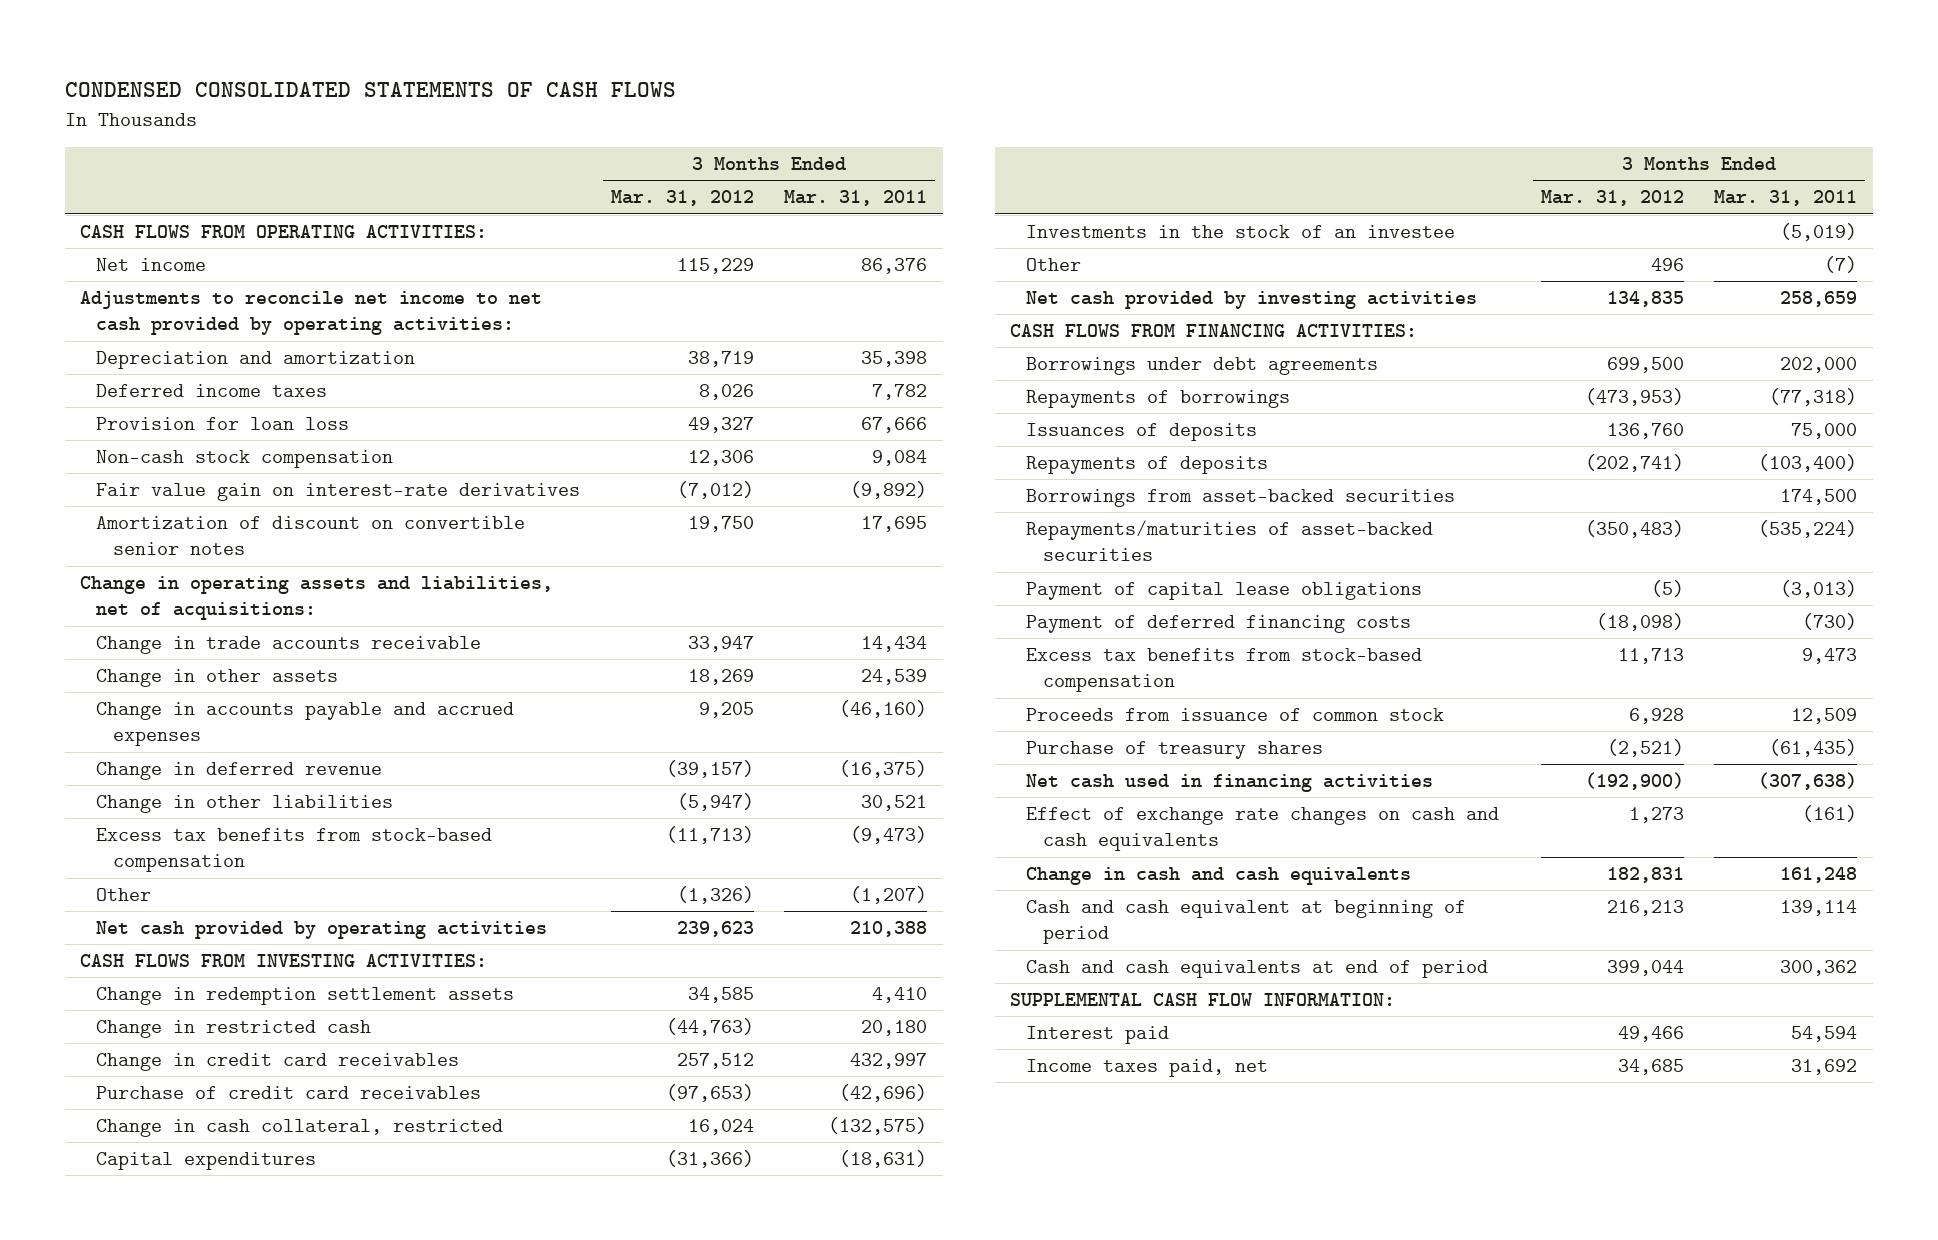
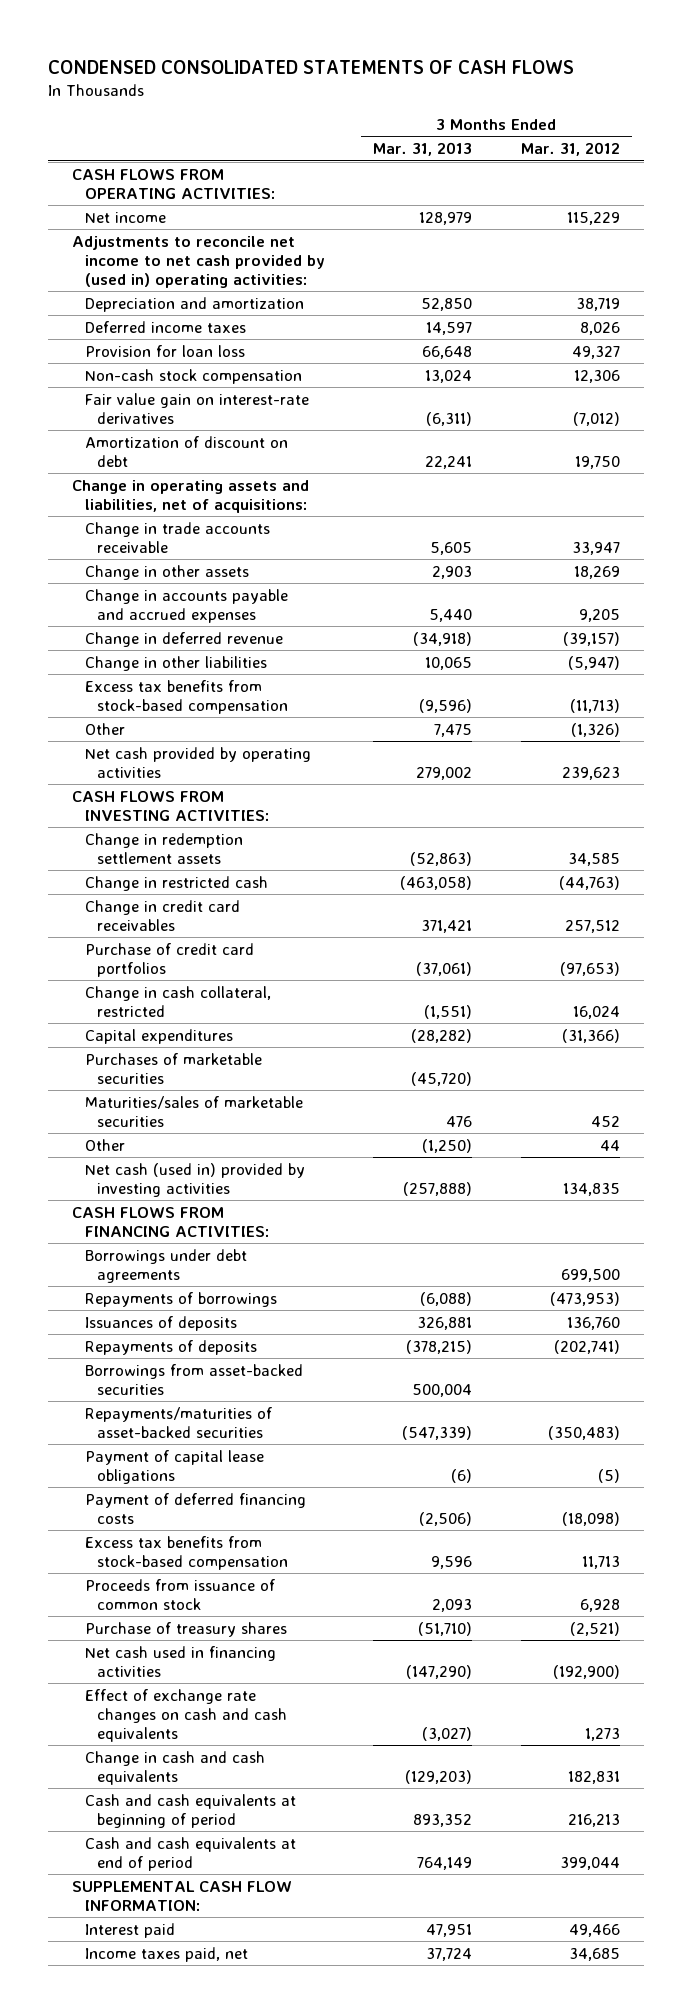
- | 3 Months Ended Mar. 31, 2012 | 3 Months Ended Mar. 31, 2011
+ | 3 Months Ended Mar. 31, 2013 | 3 Months Ended Mar. 31, 2012
- Adjustments to reconcile net income to net cash provided by operating activities:
+ Adjustments to reconcile net income to net cash provided by (used in) operating activities:
- Amortization of discount on convertible senior notes | 19,750 | 17,695
+ Amortization of discount on debt | 22,241 | 19,750
- Purchase of credit card receivables | (97,653) | (42,696)
+ Purchase of credit card portfolios | (37,061) | (97,653)
- Investments in the stock of an investee | | (5,019)
- Other | 496 | (7)
- Net cash provided by investing activities | 134,835 | 258,659
+ Purchases of marketable securities | (45,720) |
+ Maturities/sales of marketable securities | 476 | 452
+ Other | (1,250) | 44
+ Net cash (used in) provided by investing activities | (257,888) | 134,835
- Cash and cash equivalent at beginning of period | 216,213 | 139,114
+ Cash and cash equivalents at beginning of period | 893,352 | 216,213

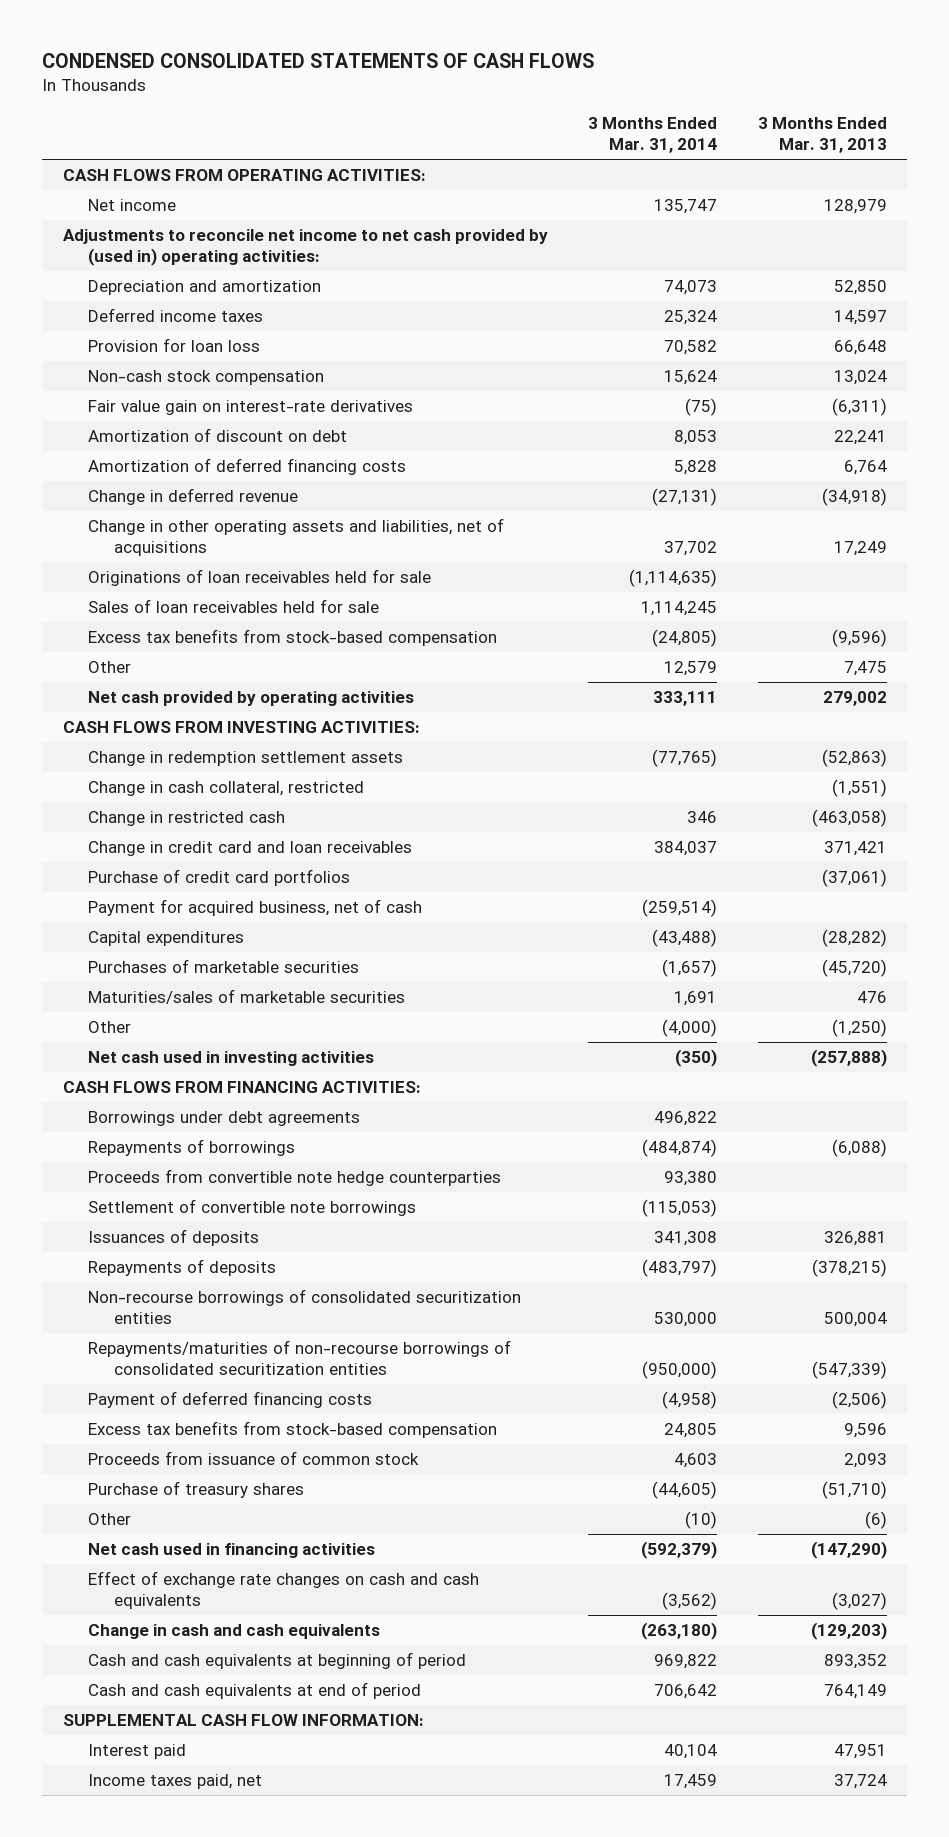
- | 3 Months Ended Mar. 31, 2013 | 3 Months Ended Mar. 31, 2012
+ | 3 Months Ended Mar. 31, 2014 | 3 Months Ended Mar. 31, 2013
- Change in operating assets and liabilities, net of acquisitions:
- Change in trade accounts receivable | 5,605 | 33,947
- Change in other assets | 2,903 | 18,269
- Change in accounts payable and accrued expenses | 5,440 | 9,205
+ Amortization of deferred financing costs | 5,828 | 6,764
- Change in other liabilities | 10,065 | (5,947)
+ Change in other operating assets and liabilities, net of acquisitions | 37,702 | 17,249
+ Originations of loan receivables held for sale | (1,114,635) |
+ Sales of loan receivables held for sale | 1,114,245 |
moved up: Change in cash collateral, restricted | | (1,551)
- Change in credit card receivables | 371,421 | 257,512
+ Change in credit card and loan receivables | 384,037 | 371,421
+ Payment for acquired business, net of cash | (259,514) |
- Net cash (used in) provided by investing activities | (257,888) | 134,835
+ Net cash used in investing activities | (350) | (257,888)
+ Proceeds from convertible note hedge counterparties | 93,380 |
+ Settlement of convertible note borrowings | (115,053) |
- Borrowings from asset-backed securities | 500,004 |
- Repayments/maturities of asset-backed securities | (547,339) | (350,483)
- Payment of capital lease obligations | (6) | (5)
+ Non-recourse borrowings of consolidated securitization entities | 530,000 | 500,004
+ Repayments/maturities of non-recourse borrowings of consolidated securitization entities | (950,000) | (547,339)
+ Other | (10) | (6)

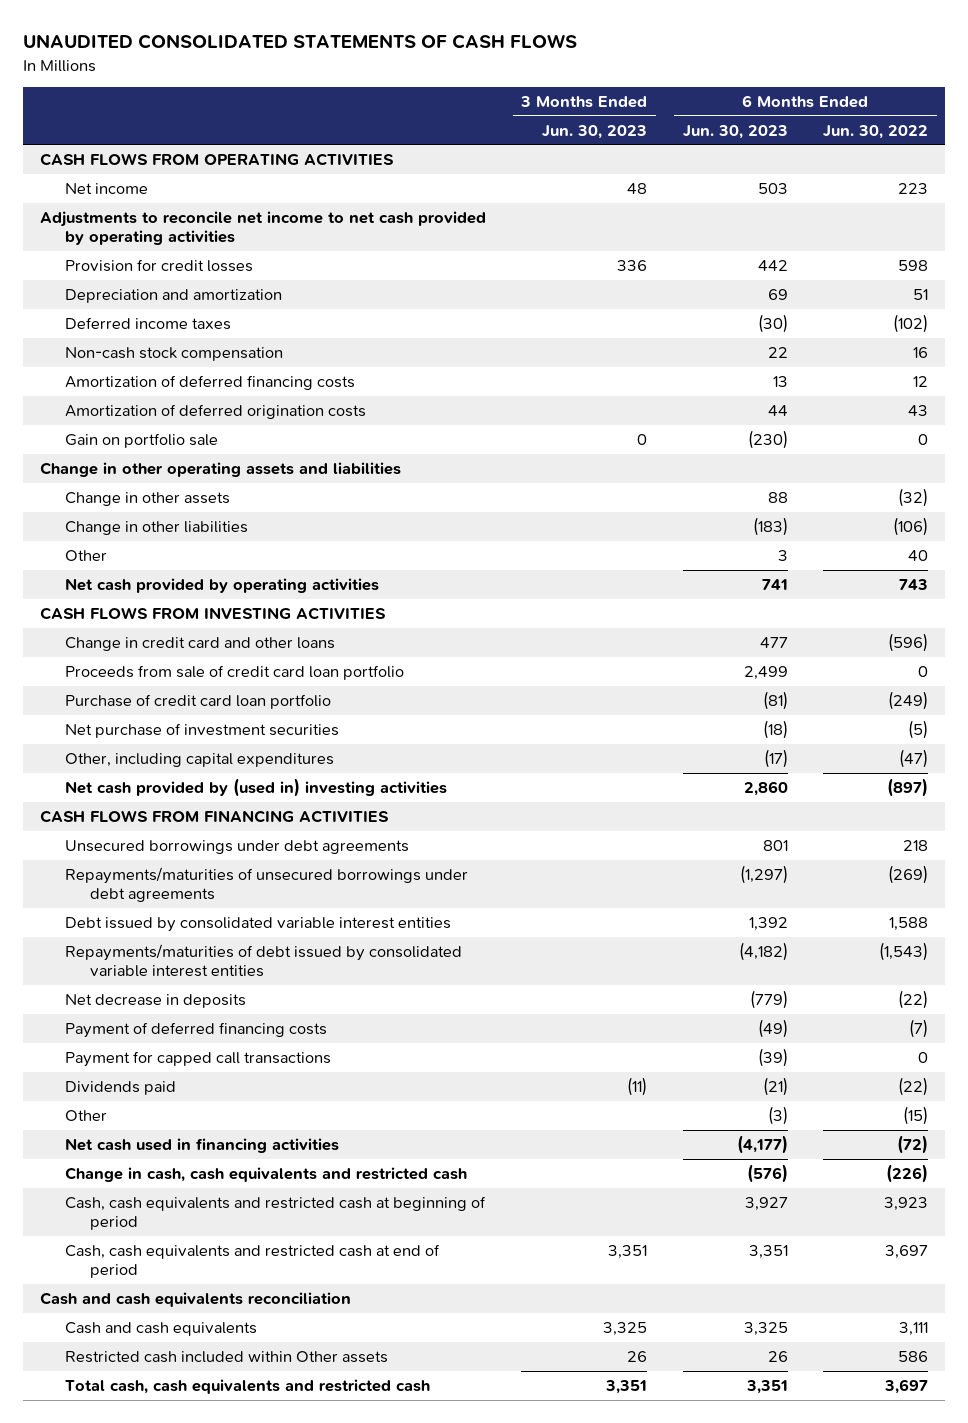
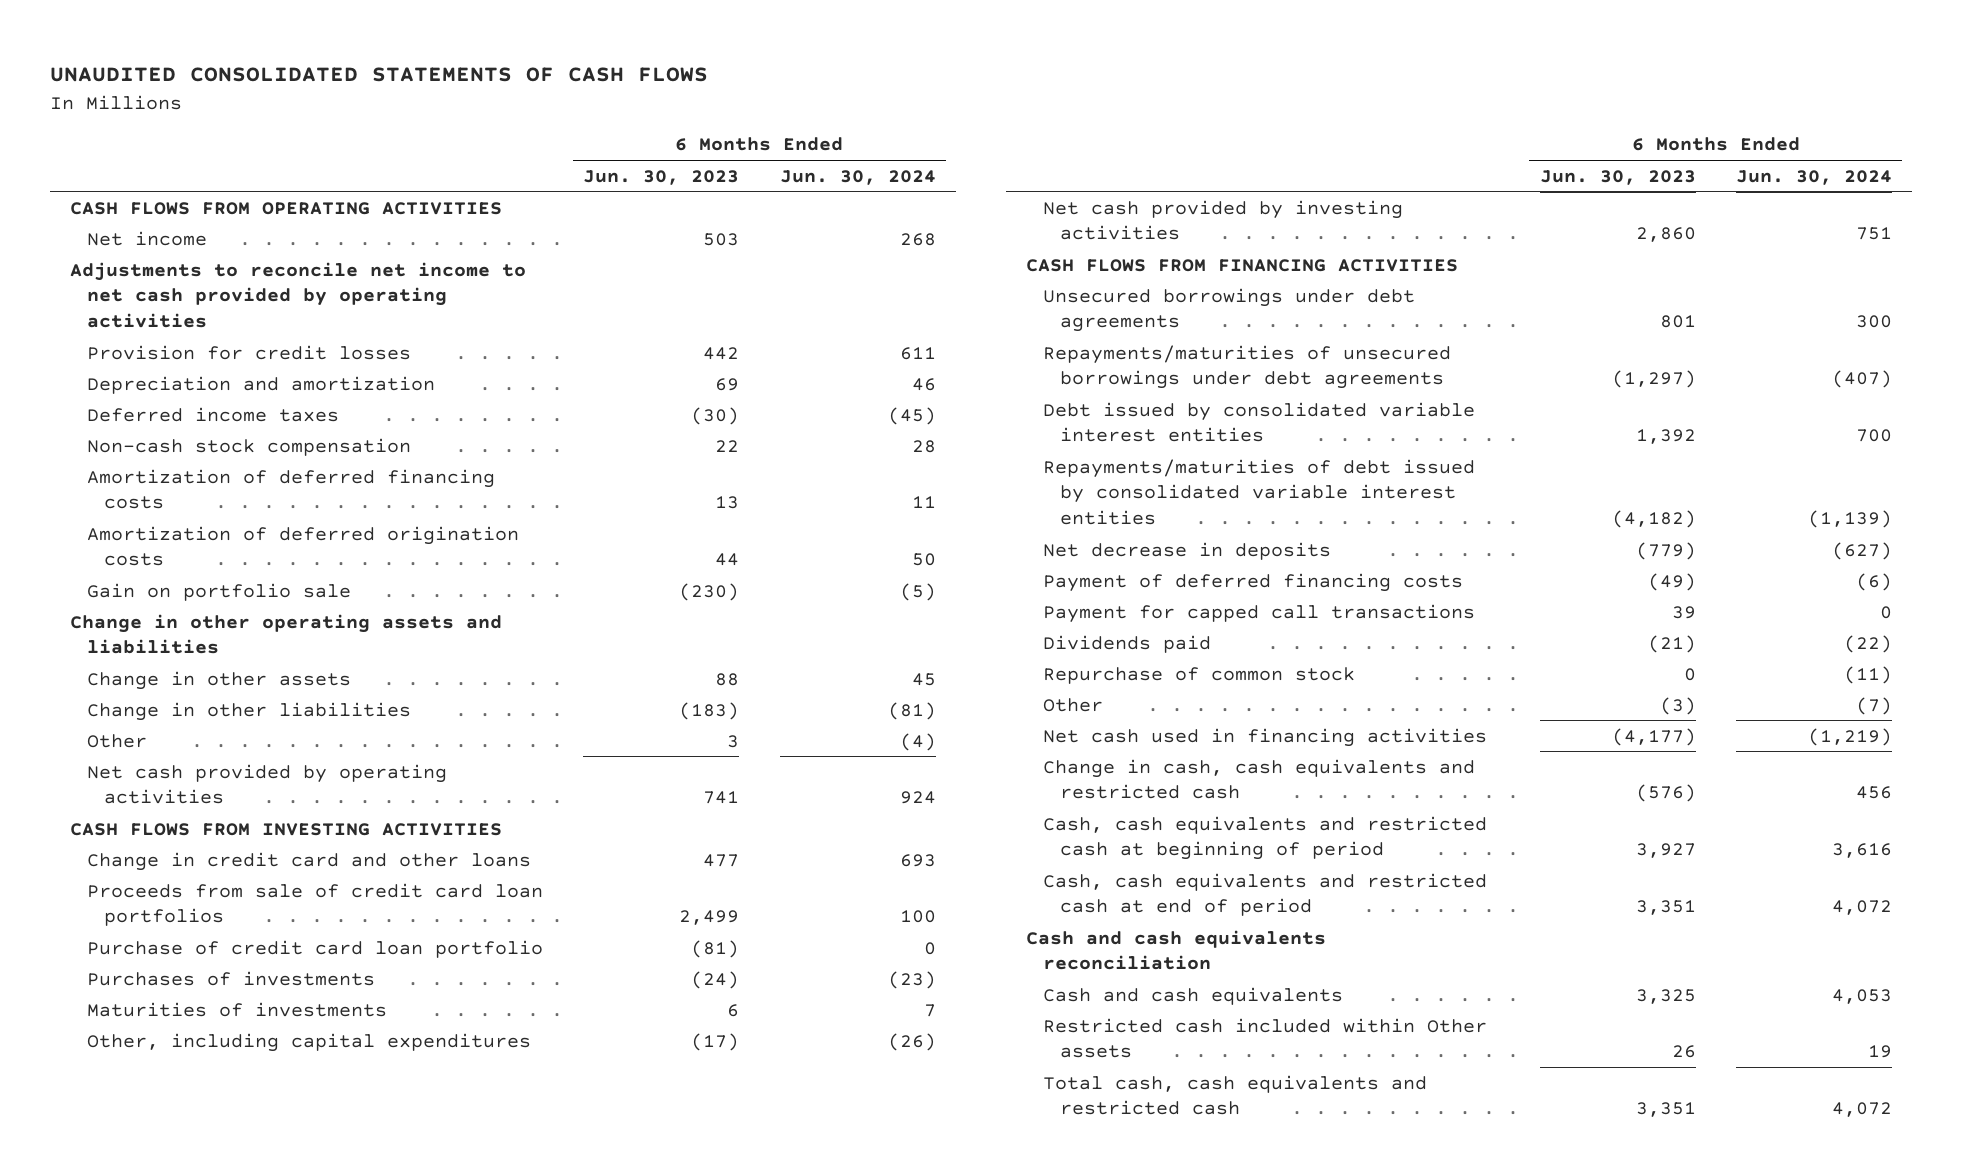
- | 3 Months Ended Jun. 30, 2023 | 6 Months Ended Jun. 30, 2023 | 6 Months Ended Jun. 30, 2022
+ | 6 Months Ended Jun. 30, 2023 | 6 Months Ended Jun. 30, 2024
- Proceeds from sale of credit card loan portfolio | | 2,499 | 0
+ Proceeds from sale of credit card loan portfolios | 2,499 | 100
- Net purchase of investment securities | | (18) | (5)
+ Purchases of investments | (24) | (23)
+ Maturities of investments | 6 | 7
- Net cash provided by (used in) investing activities | | 2,860 | (897)
+ Net cash provided by investing activities | 2,860 | 751
- Payment for capped call transactions | | (39) | 0
+ Payment for capped call transactions | 39 | 0
+ Repurchase of common stock | 0 | (11)

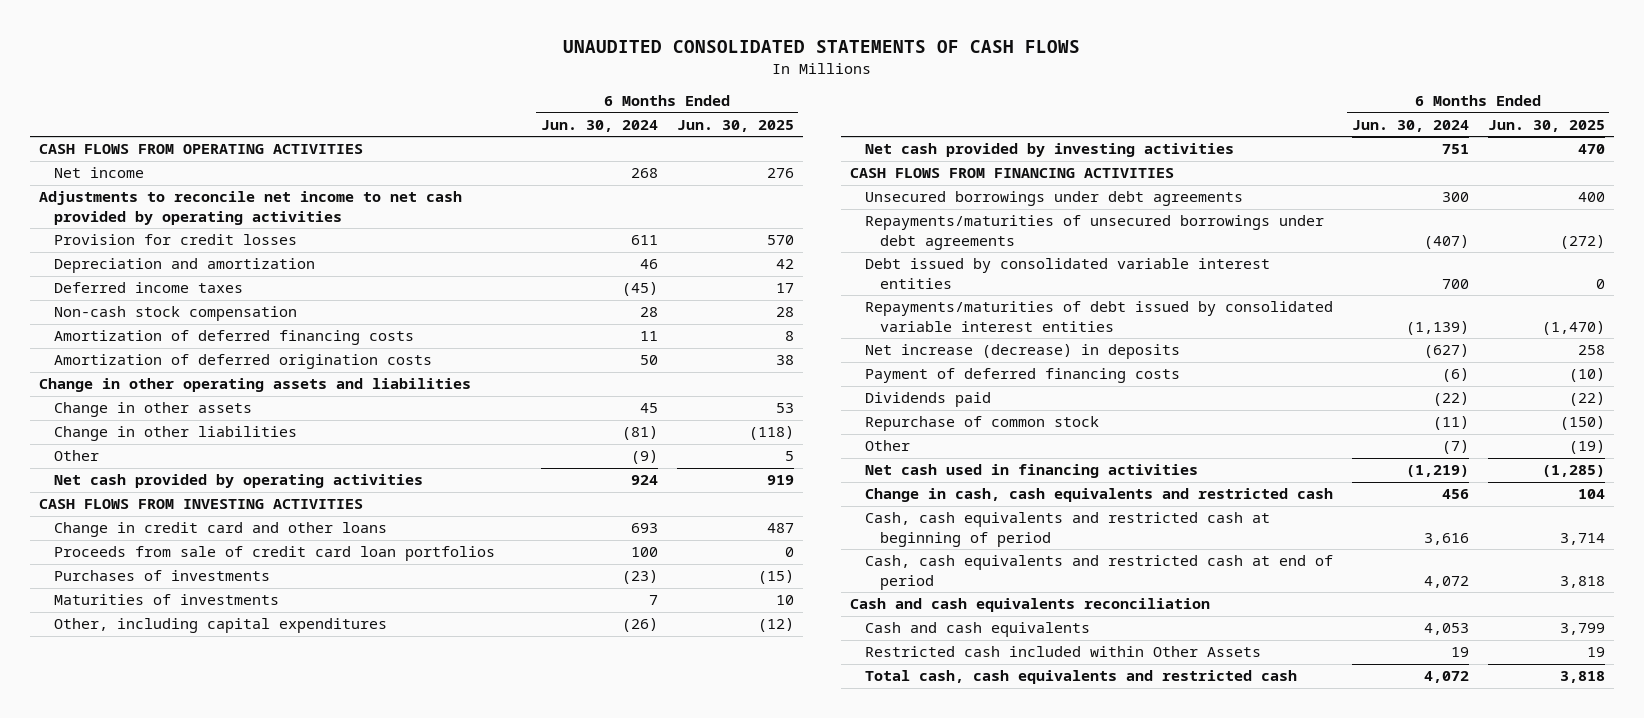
- | 6 Months Ended Jun. 30, 2023 | 6 Months Ended Jun. 30, 2024
+ | 6 Months Ended Jun. 30, 2024 | 6 Months Ended Jun. 30, 2025
- Gain on portfolio sale | (230) | (5)
- Other | 3 | (4)
+ Other | (9) | 5
- Purchase of credit card loan portfolio | (81) | 0
- Net decrease in deposits | (779) | (627)
+ Net increase (decrease) in deposits | (627) | 258
- Payment for capped call transactions | 39 | 0
- Restricted cash included within Other assets | 26 | 19
+ Restricted cash included within Other Assets | 19 | 19

